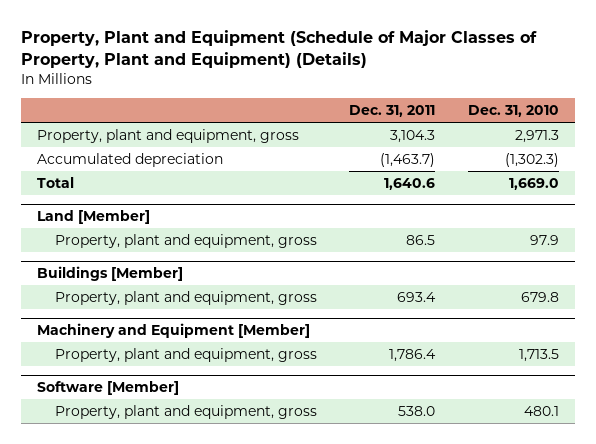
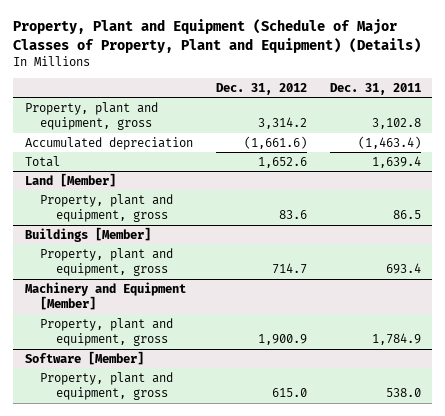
- | Dec. 31, 2011 | Dec. 31, 2010
+ | Dec. 31, 2012 | Dec. 31, 2011
- Property, plant and equipment, gross | 3,104.3 | 2,971.3
- Accumulated depreciation | (1,463.7) | (1,302.3)
- Total | 1,640.6 | 1,669.0
+ Property, plant and equipment, gross | 3,314.2 | 3,102.8
+ Accumulated depreciation | (1,661.6) | (1,463.4)
+ Total | 1,652.6 | 1,639.4
@ Machinery and Equipment [Member]
- Property, plant and equipment, gross | 1,786.4 | 1,713.5
+ Property, plant and equipment, gross | 1,900.9 | 1,784.9

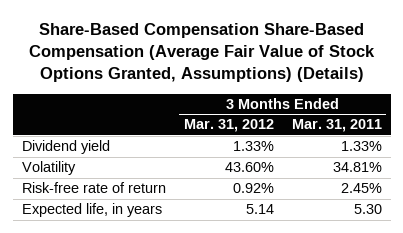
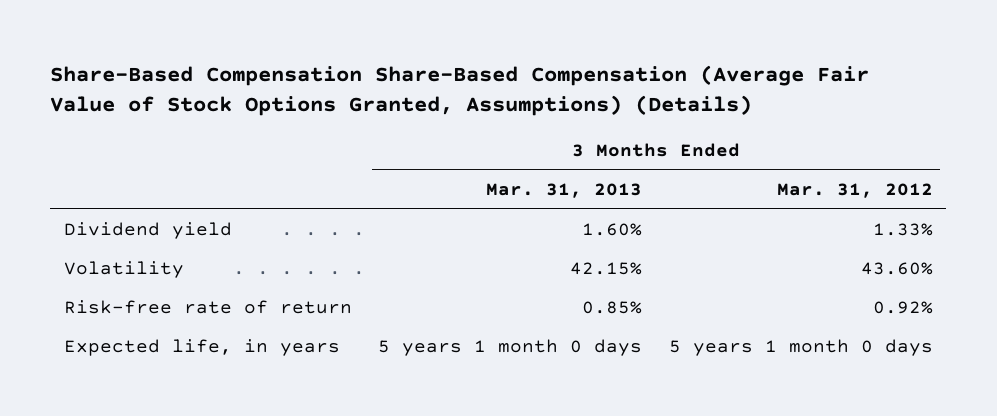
- | 3 Months Ended Mar. 31, 2012 | 3 Months Ended Mar. 31, 2011
+ | 3 Months Ended Mar. 31, 2013 | 3 Months Ended Mar. 31, 2012
- Expected life, in years | 5.14 | 5.30
+ Expected life, in years | 5 years 1 month 0 days | 5 years 1 month 0 days

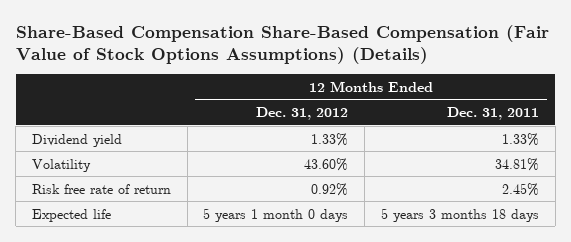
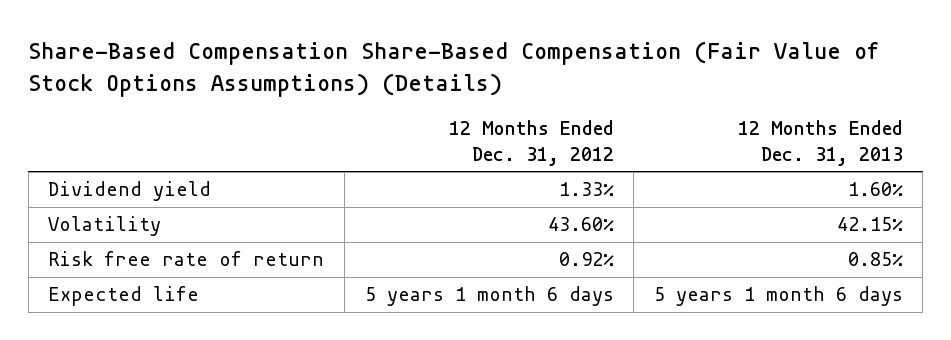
- | 12 Months Ended Dec. 31, 2012 | 12 Months Ended Dec. 31, 2011
+ | 12 Months Ended Dec. 31, 2012 | 12 Months Ended Dec. 31, 2013
- Expected life | 5 years 1 month 0 days | 5 years 3 months 18 days
+ Expected life | 5 years 1 month 6 days | 5 years 1 month 6 days

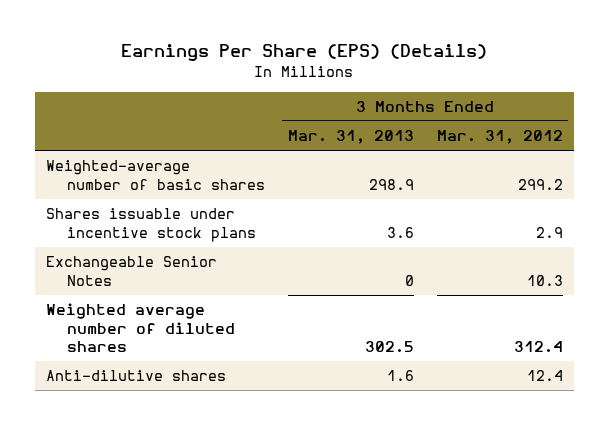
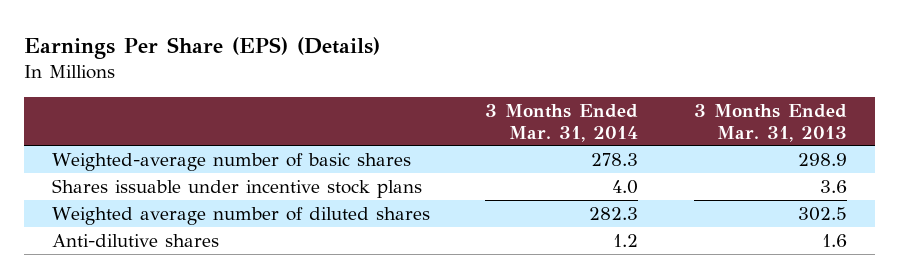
- | 3 Months Ended Mar. 31, 2013 | 3 Months Ended Mar. 31, 2012
+ | 3 Months Ended Mar. 31, 2014 | 3 Months Ended Mar. 31, 2013
- Exchangeable Senior Notes | 0 | 10.3

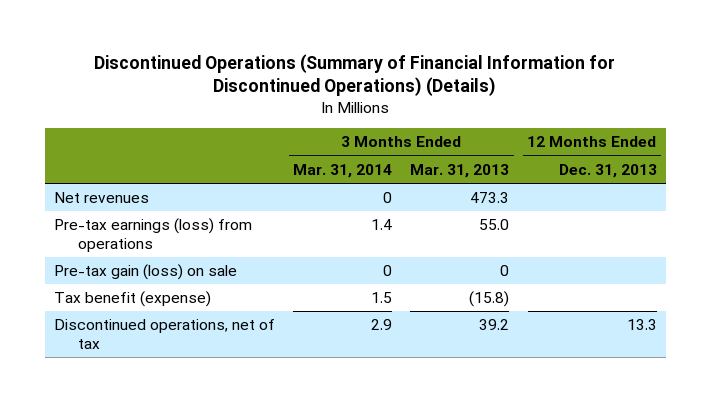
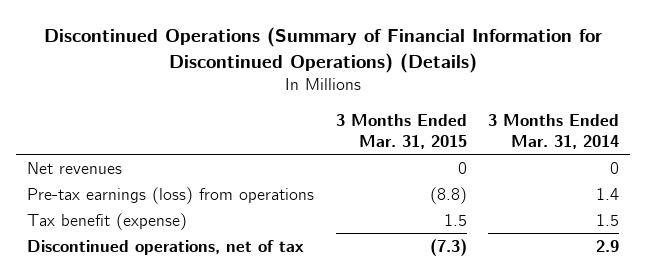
- | 3 Months Ended Mar. 31, 2014 | 3 Months Ended Mar. 31, 2013 | 12 Months Ended Dec. 31, 2013
+ | 3 Months Ended Mar. 31, 2015 | 3 Months Ended Mar. 31, 2014
- Pre-tax gain (loss) on sale | 0 | 0 |

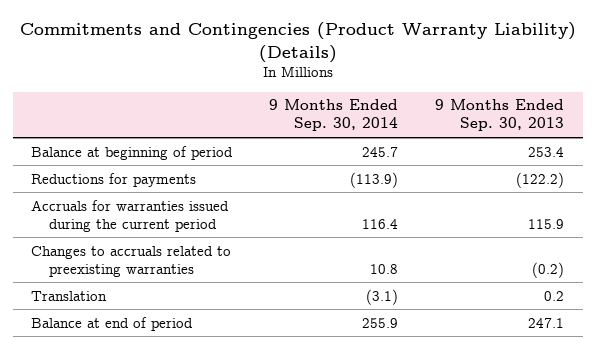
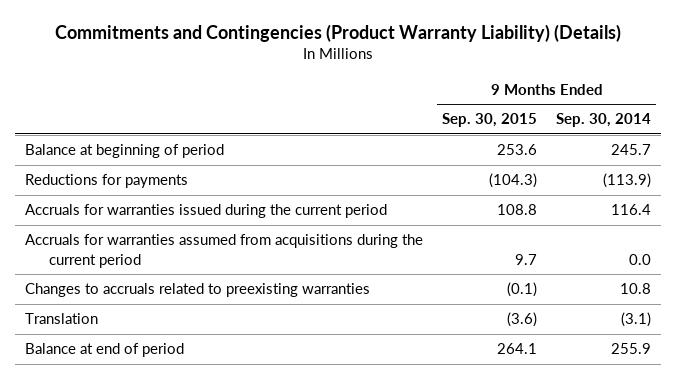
- | 9 Months Ended Sep. 30, 2014 | 9 Months Ended Sep. 30, 2013
+ | 9 Months Ended Sep. 30, 2015 | 9 Months Ended Sep. 30, 2014
+ Accruals for warranties assumed from acquisitions during the current period | 9.7 | 0.0

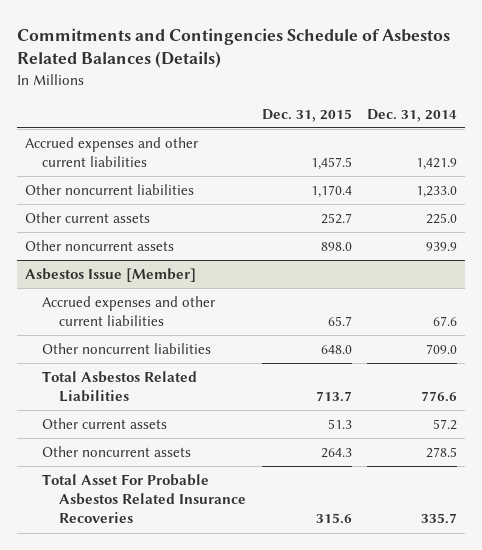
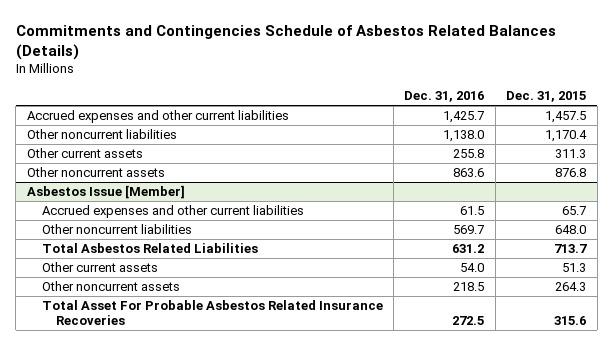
- | Dec. 31, 2015 | Dec. 31, 2014
+ | Dec. 31, 2016 | Dec. 31, 2015
- Other current assets | 252.7 | 225.0
- Other noncurrent assets | 898.0 | 939.9
+ Other current assets | 255.8 | 311.3
+ Other noncurrent assets | 863.6 | 876.8

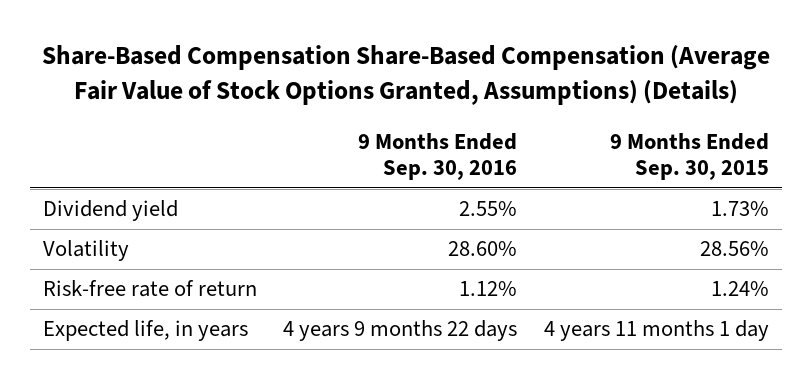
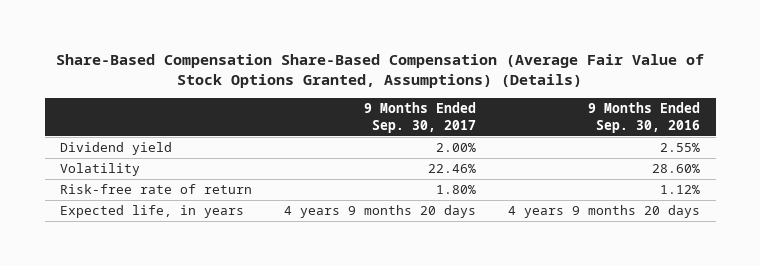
- | 9 Months Ended Sep. 30, 2016 | 9 Months Ended Sep. 30, 2015
+ | 9 Months Ended Sep. 30, 2017 | 9 Months Ended Sep. 30, 2016
- Expected life, in years | 4 years 9 months 22 days | 4 years 11 months 1 day
+ Expected life, in years | 4 years 9 months 20 days | 4 years 9 months 20 days

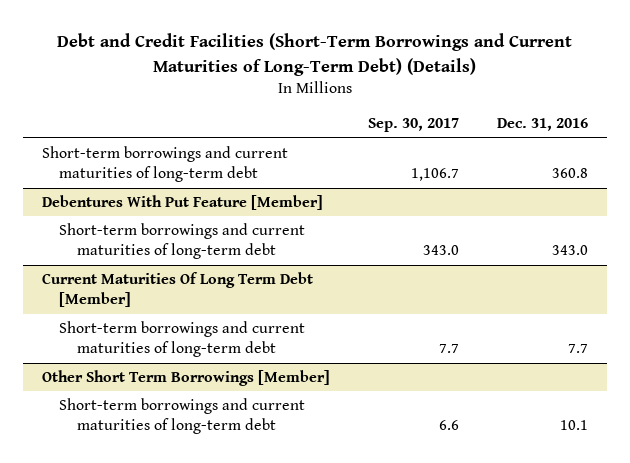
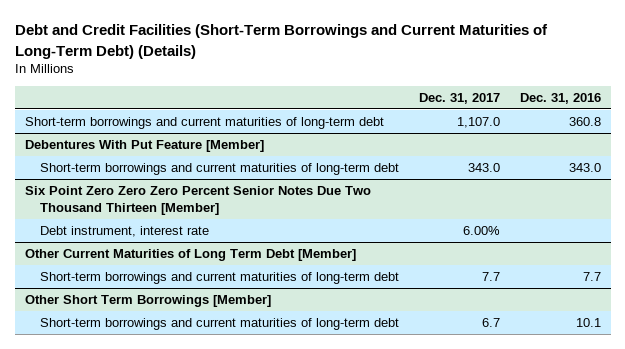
- | Sep. 30, 2017 | Dec. 31, 2016
+ | Dec. 31, 2017 | Dec. 31, 2016
- Current Maturities Of Long Term Debt [Member]
+ Six Point Zero Zero Zero Percent Senior Notes Due Two Thousand Thirteen [Member]
+ Debt instrument, interest rate | 6.00% |
+ Other Current Maturities of Long Term Debt [Member]

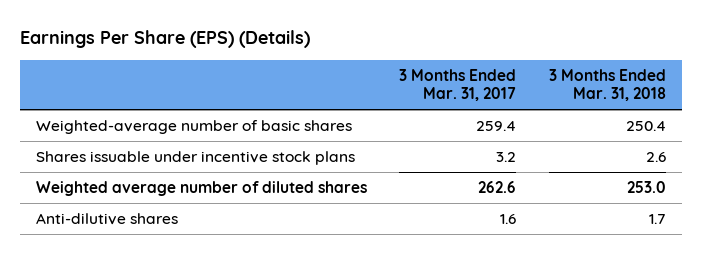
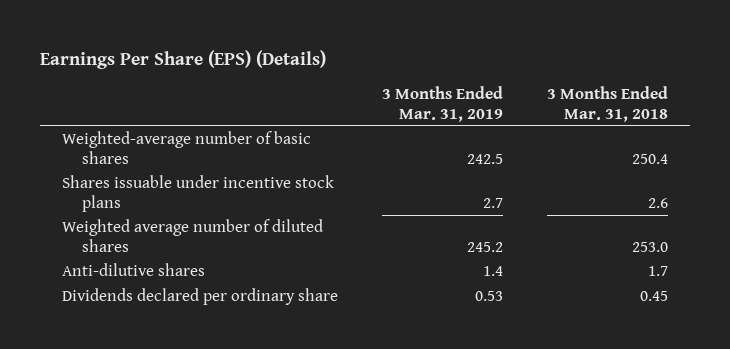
- | 3 Months Ended Mar. 31, 2017 | 3 Months Ended Mar. 31, 2018
+ | 3 Months Ended Mar. 31, 2019 | 3 Months Ended Mar. 31, 2018
+ Dividends declared per ordinary share | 0.53 | 0.45

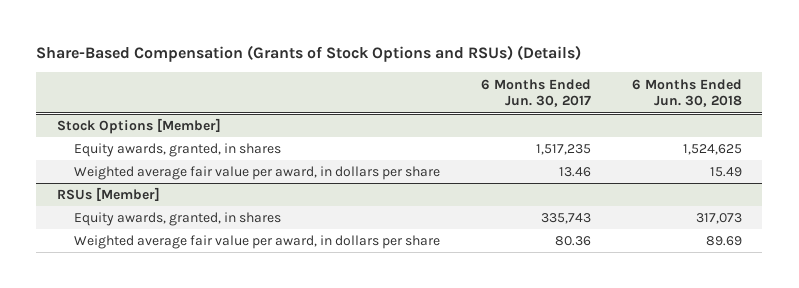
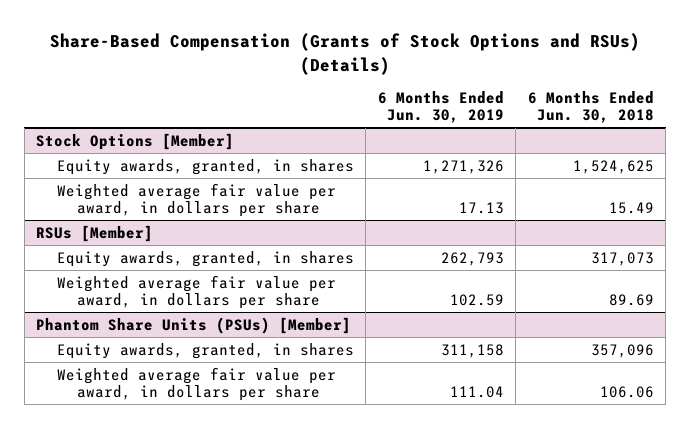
- | 6 Months Ended Jun. 30, 2017 | 6 Months Ended Jun. 30, 2018
+ | 6 Months Ended Jun. 30, 2019 | 6 Months Ended Jun. 30, 2018
+ Phantom Share Units (PSUs) [Member]
+ Equity awards, granted, in shares | 311,158 | 357,096
+ Weighted average fair value per award, in dollars per share | 111.04 | 106.06

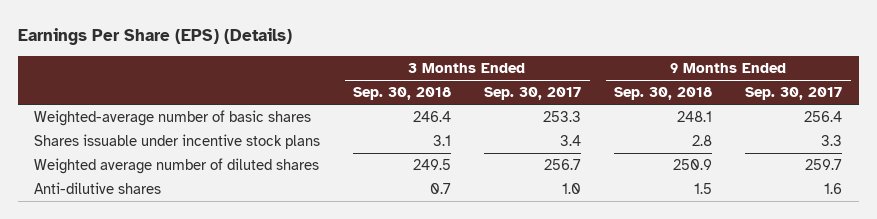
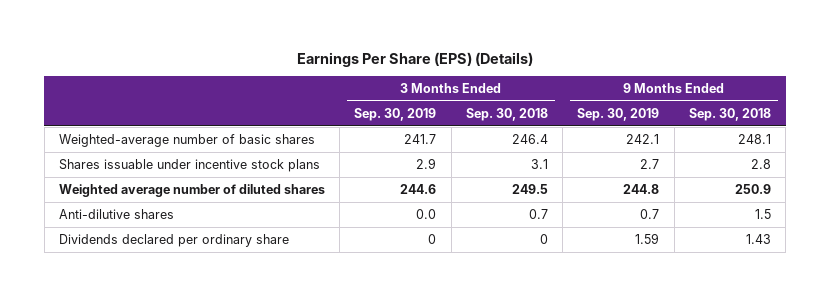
- | 3 Months Ended Sep. 30, 2018 | 3 Months Ended Sep. 30, 2017 | 9 Months Ended Sep. 30, 2018 | 9 Months Ended Sep. 30, 2017
+ | 3 Months Ended Sep. 30, 2019 | 3 Months Ended Sep. 30, 2018 | 9 Months Ended Sep. 30, 2019 | 9 Months Ended Sep. 30, 2018
+ Dividends declared per ordinary share | 0 | 0 | 1.59 | 1.43

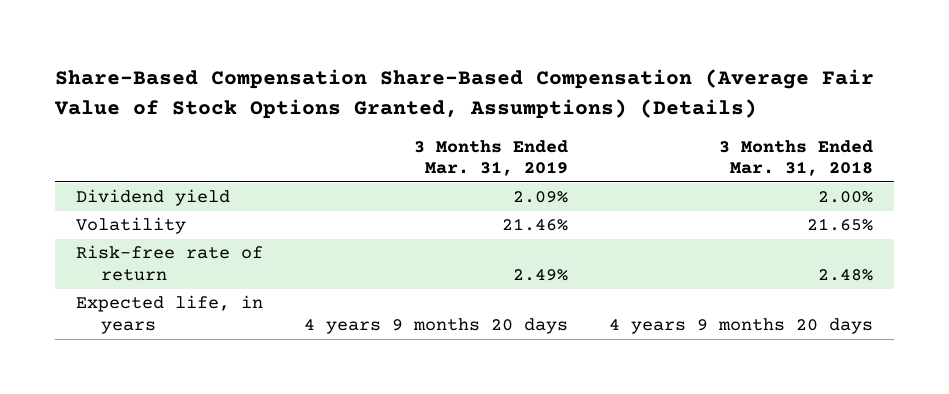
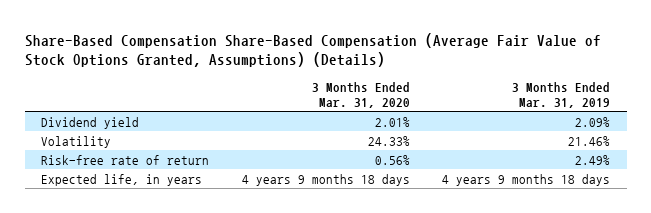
- | 3 Months Ended Mar. 31, 2019 | 3 Months Ended Mar. 31, 2018
+ | 3 Months Ended Mar. 31, 2020 | 3 Months Ended Mar. 31, 2019
- Expected life, in years | 4 years 9 months 20 days | 4 years 9 months 20 days
+ Expected life, in years | 4 years 9 months 18 days | 4 years 9 months 18 days

